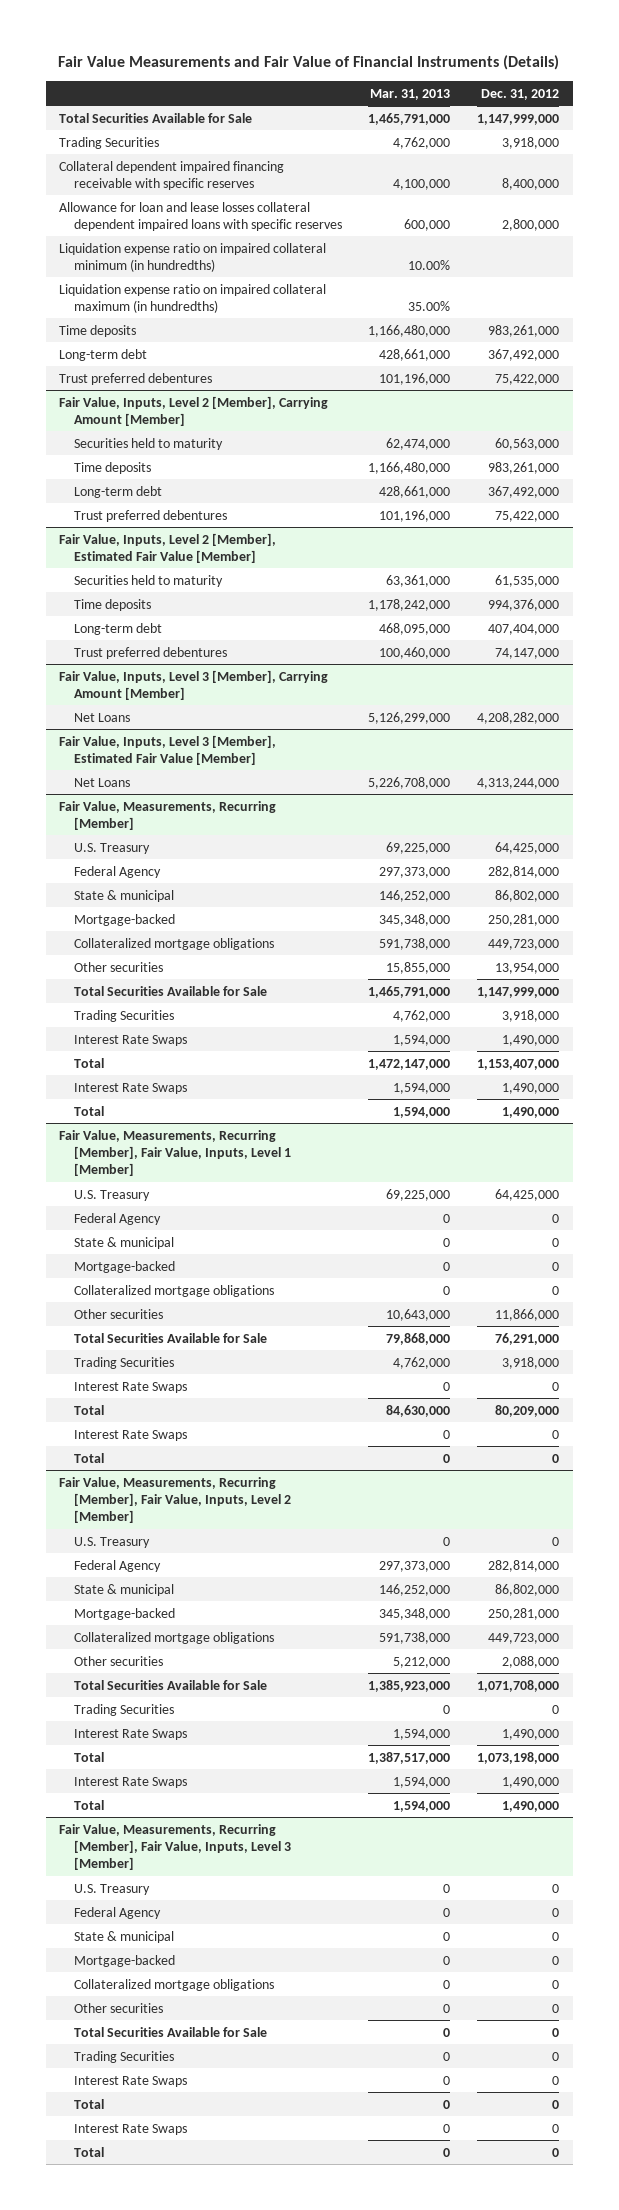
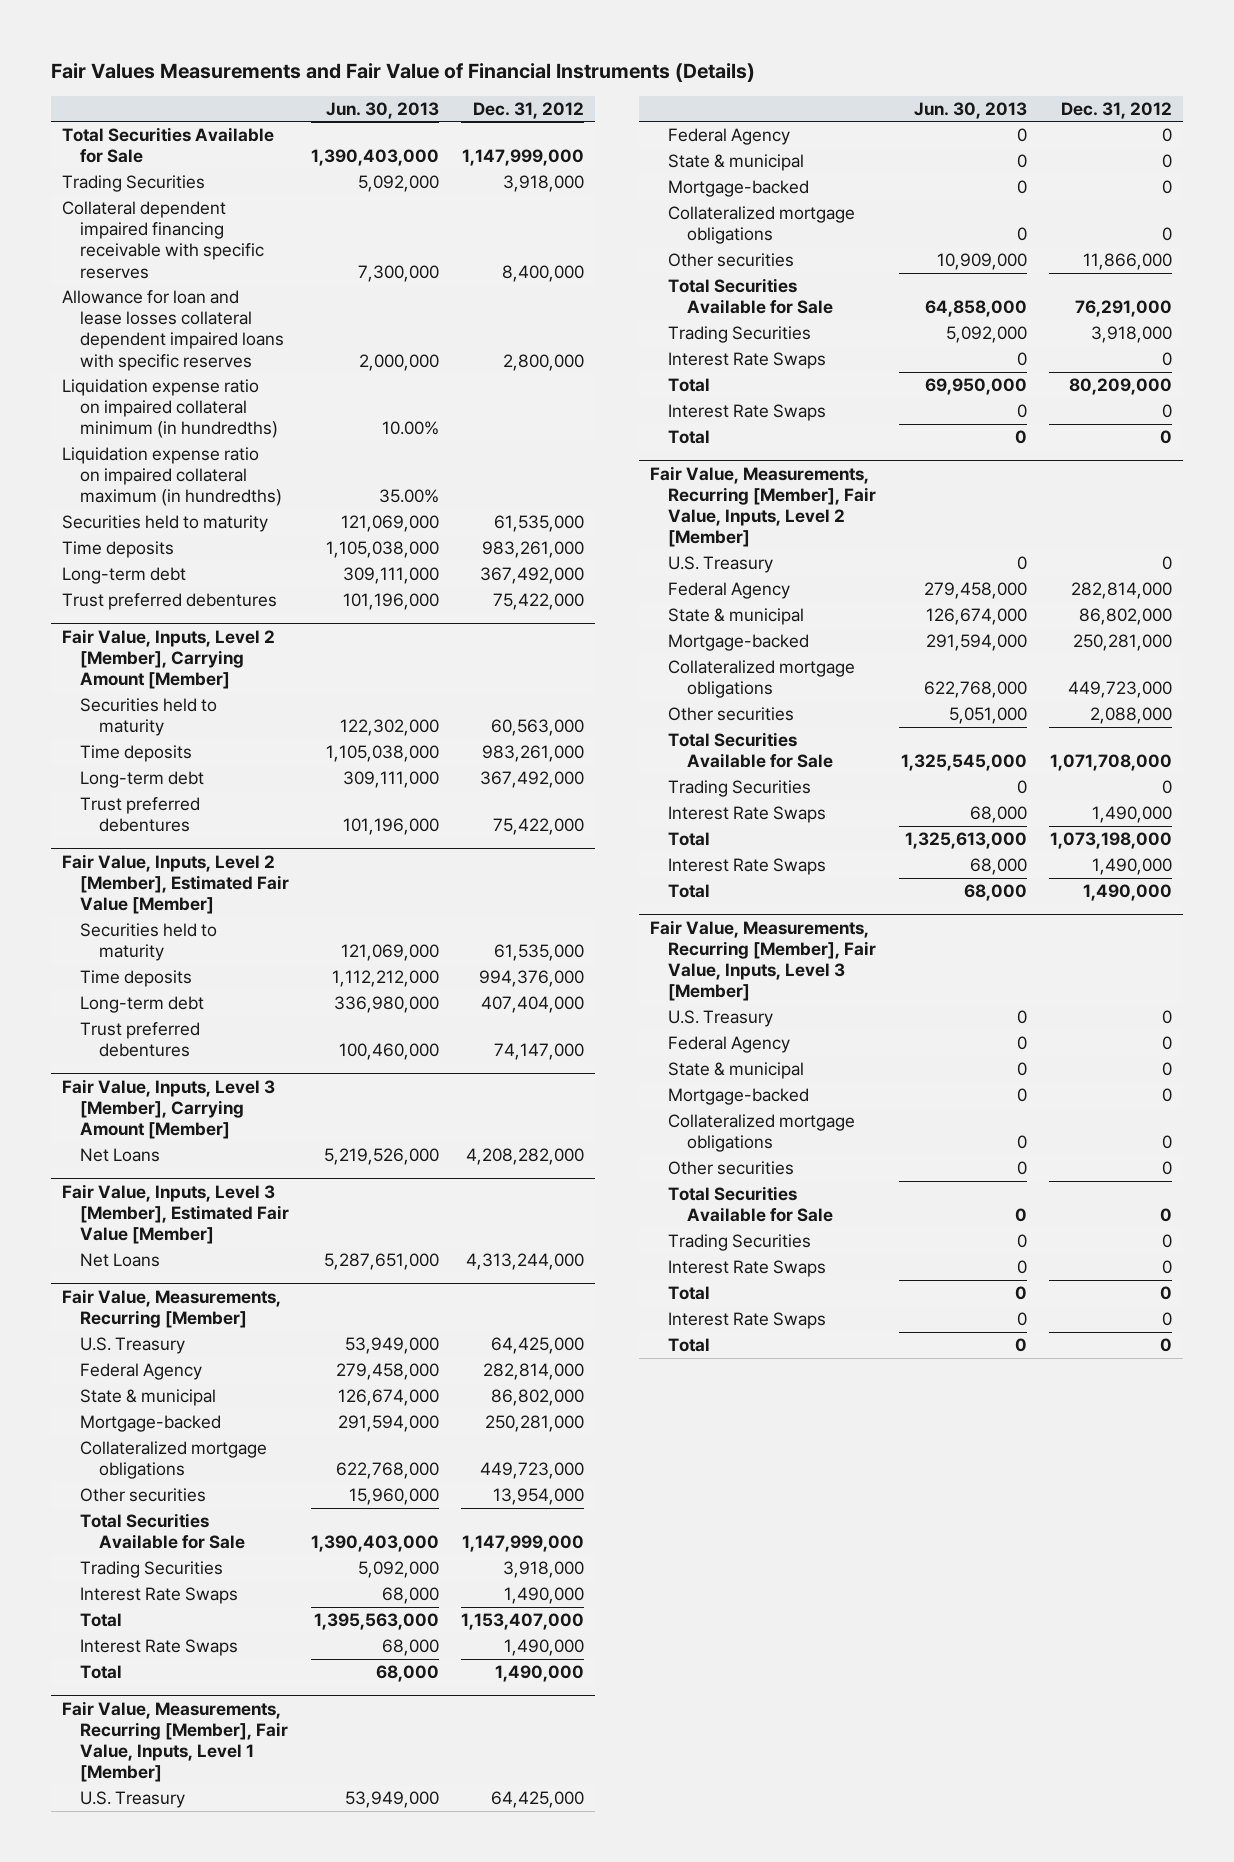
- Fair Value Measurements and Fair Value of Financial Instruments (Details)
+ Fair Values Measurements and Fair Value of Financial Instruments (Details)
- | Mar. 31, 2013 | Dec. 31, 2012
+ | Jun. 30, 2013 | Dec. 31, 2012
+ Securities held to maturity | 121,069,000 | 61,535,000

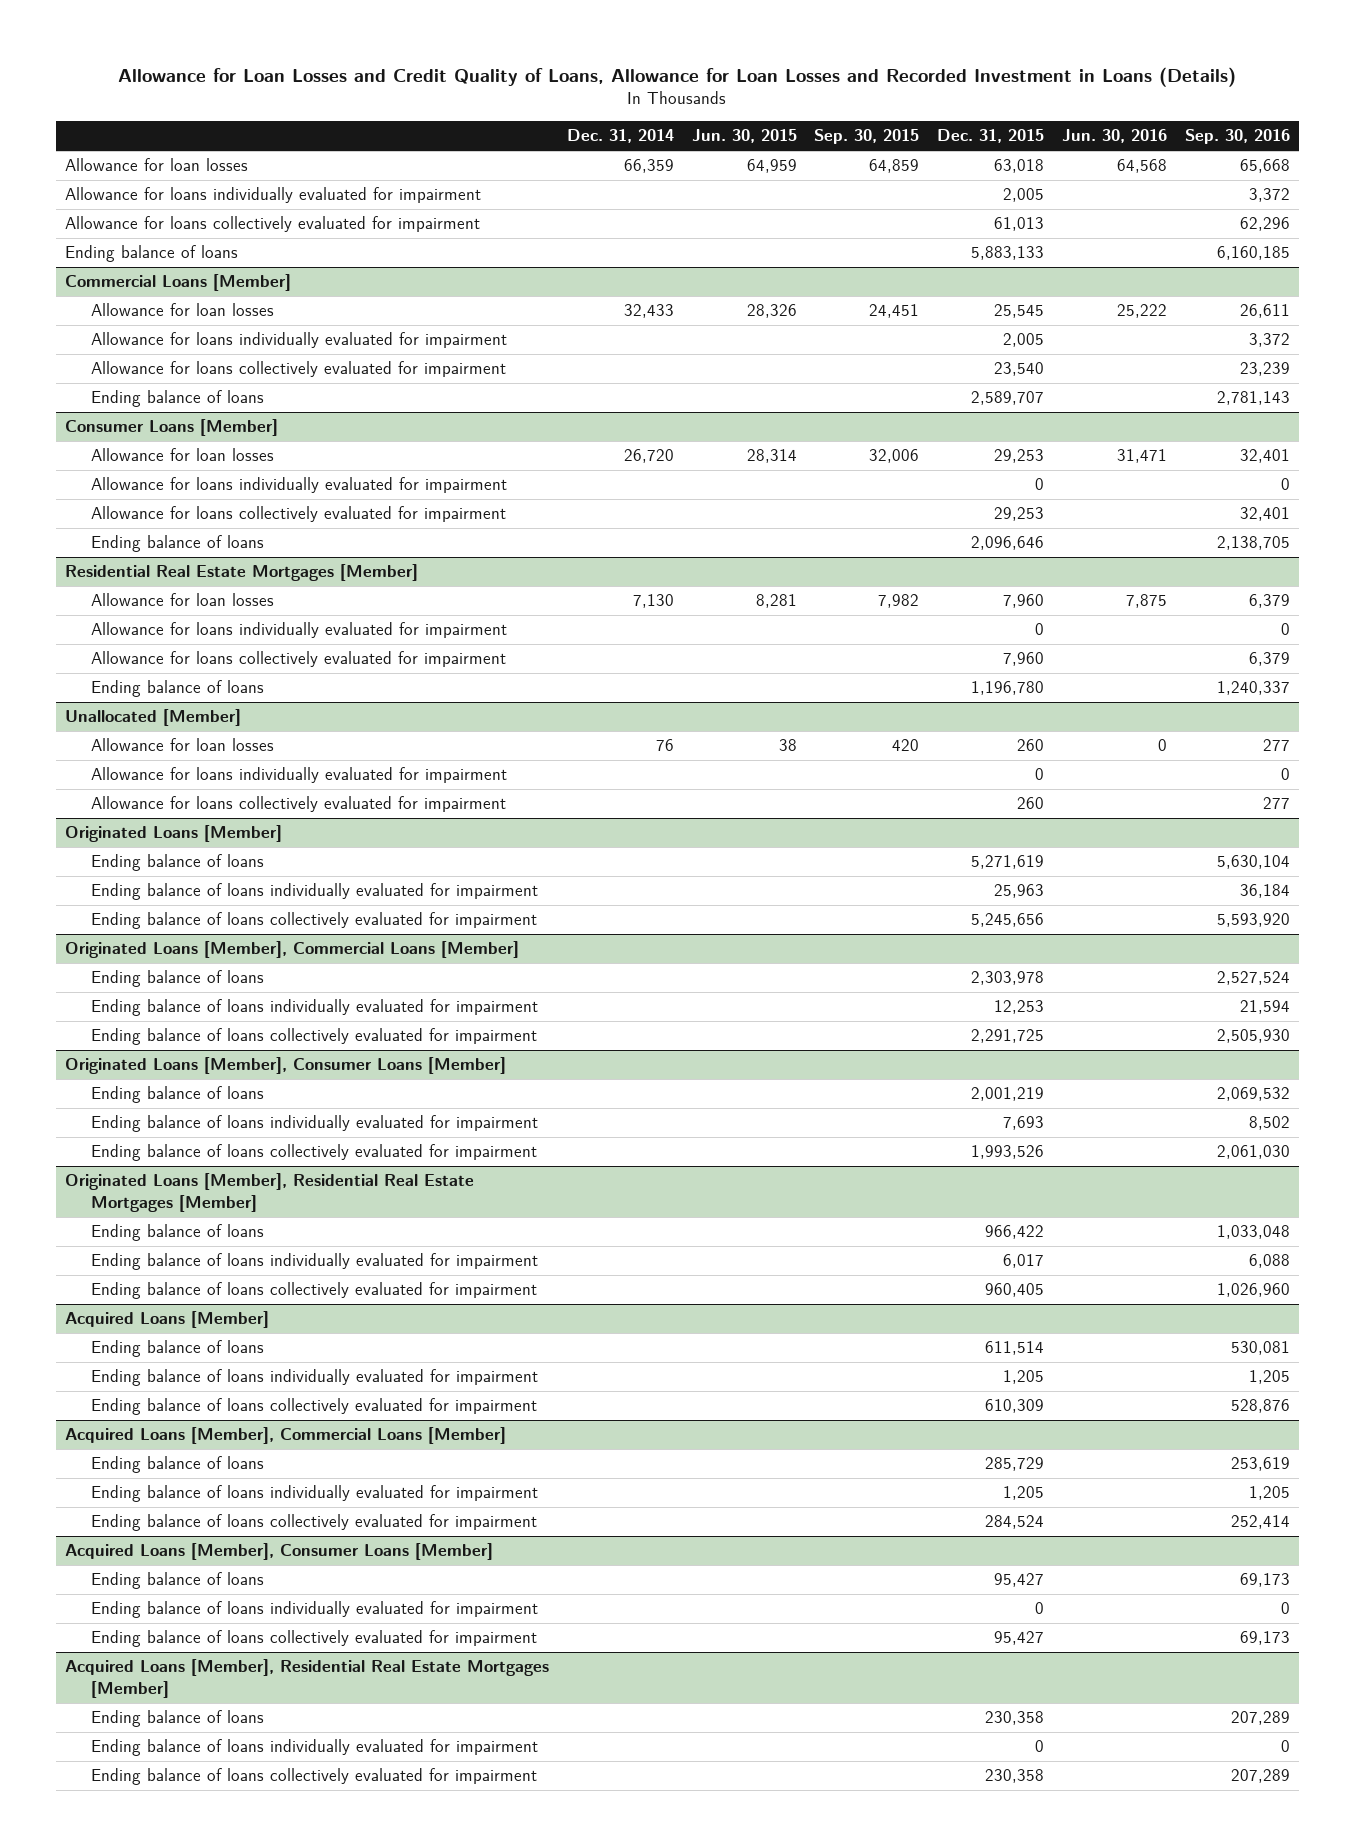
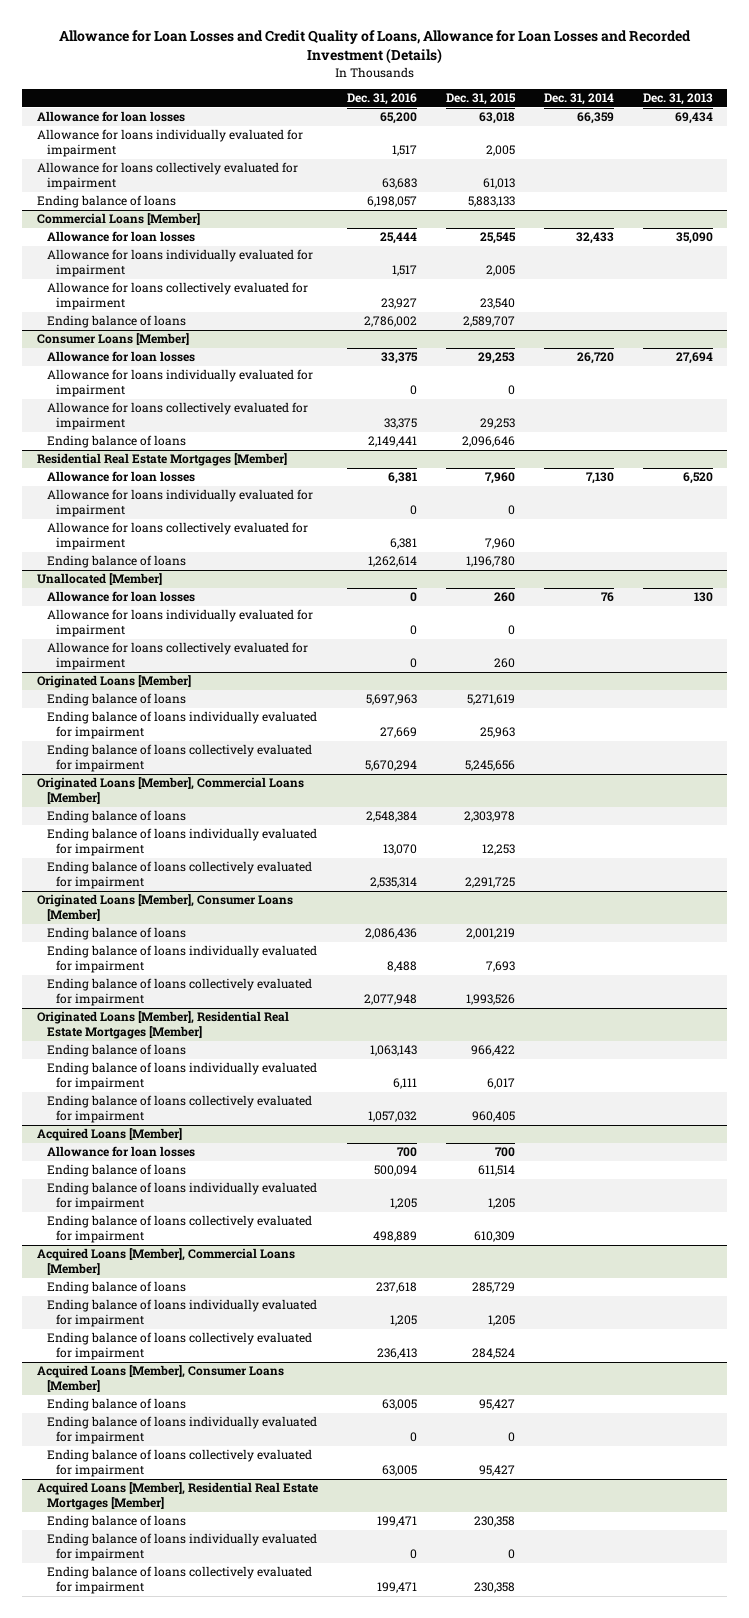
- Allowance for Loan Losses and Credit Quality of Loans, Allowance for Loan Losses and Recorded Investment in Loans (Details)
+ Allowance for Loan Losses and Credit Quality of Loans, Allowance for Loan Losses and Recorded Investment (Details)
- | Dec. 31, 2014 | Jun. 30, 2015 | Sep. 30, 2015 | Dec. 31, 2015 | Jun. 30, 2016 | Sep. 30, 2016
+ | Dec. 31, 2016 | Dec. 31, 2015 | Dec. 31, 2014 | Dec. 31, 2013
@ Acquired Loans [Member]
+ Allowance for loan losses | 700 | 700 | |

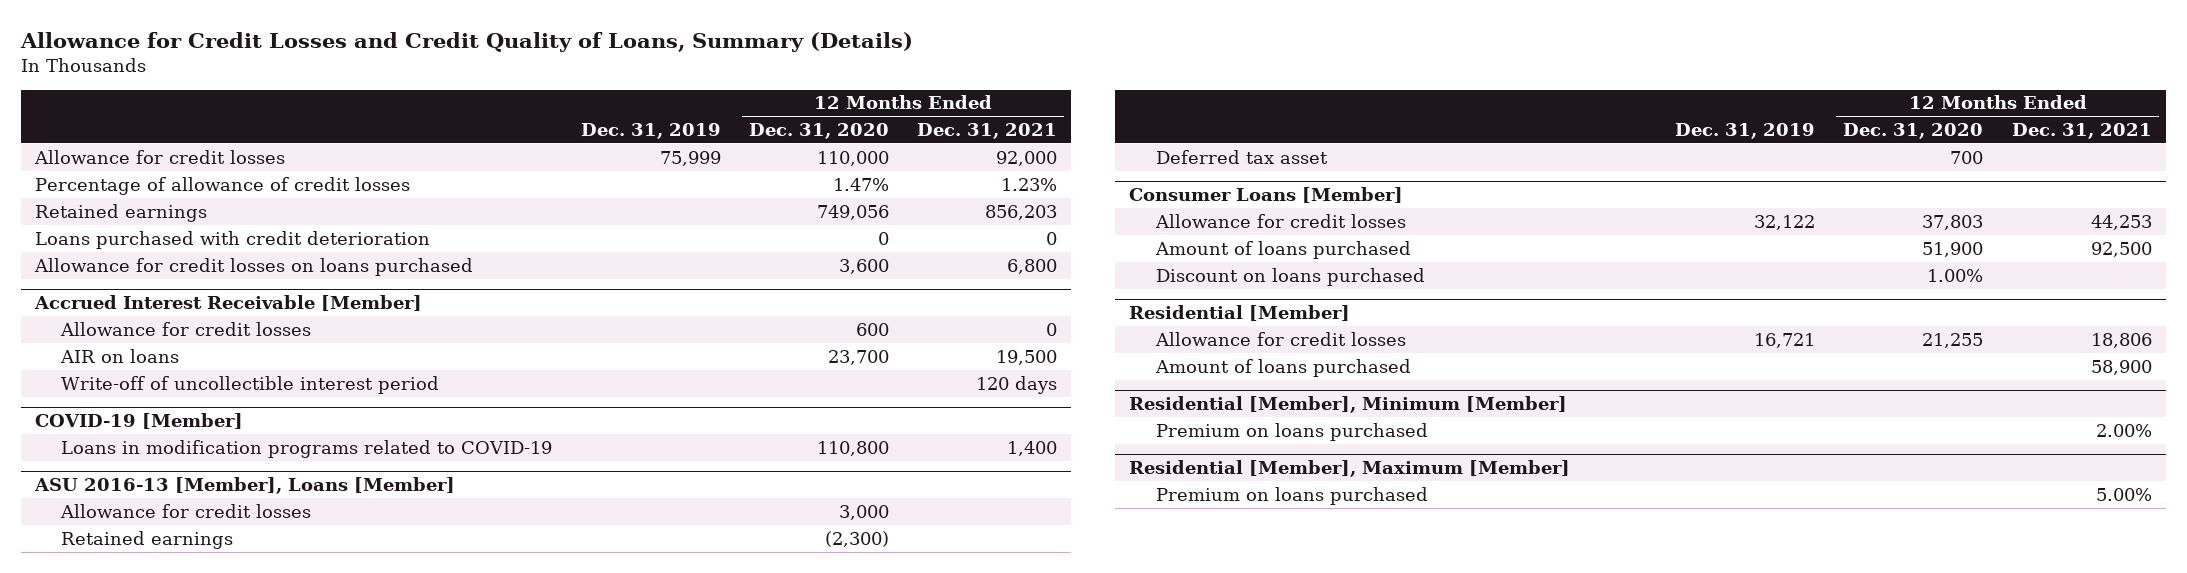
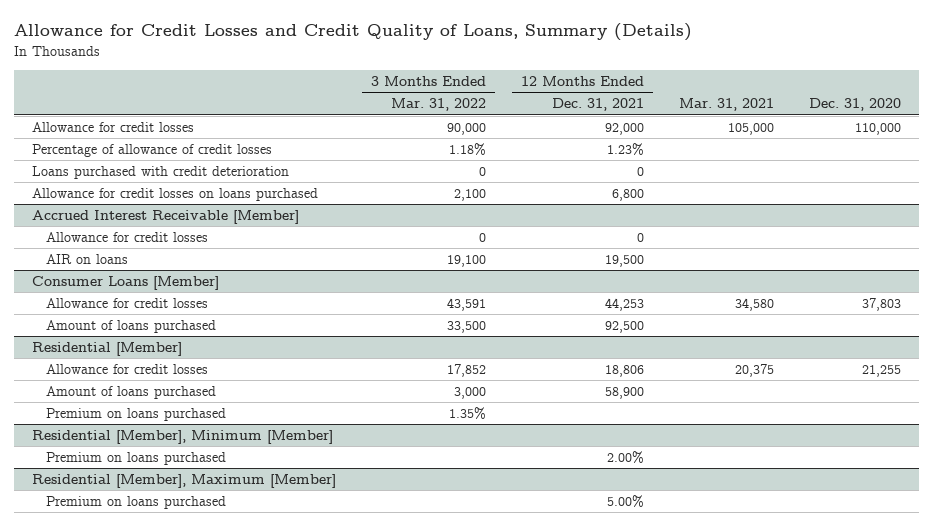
- | Dec. 31, 2019 | 12 Months Ended Dec. 31, 2020 | 12 Months Ended Dec. 31, 2021
+ | 3 Months Ended Mar. 31, 2022 | 12 Months Ended Dec. 31, 2021 | Mar. 31, 2021 | Dec. 31, 2020
- Retained earnings | | 749,056 | 856,203
@ Accrued Interest Receivable [Member]
- Write-off of uncollectible interest period | | | 120 days
- COVID-19 [Member]
- Loans in modification programs related to COVID-19 | | 110,800 | 1,400
- ASU 2016-13 [Member], Loans [Member]
- Allowance for credit losses | | 3,000 |
- Retained earnings | | (2,300) |
- Deferred tax asset | | 700 |
@ Consumer Loans [Member]
- Discount on loans purchased | | 1.00% |
@ Residential [Member]
+ Premium on loans purchased | 1.35% | | |

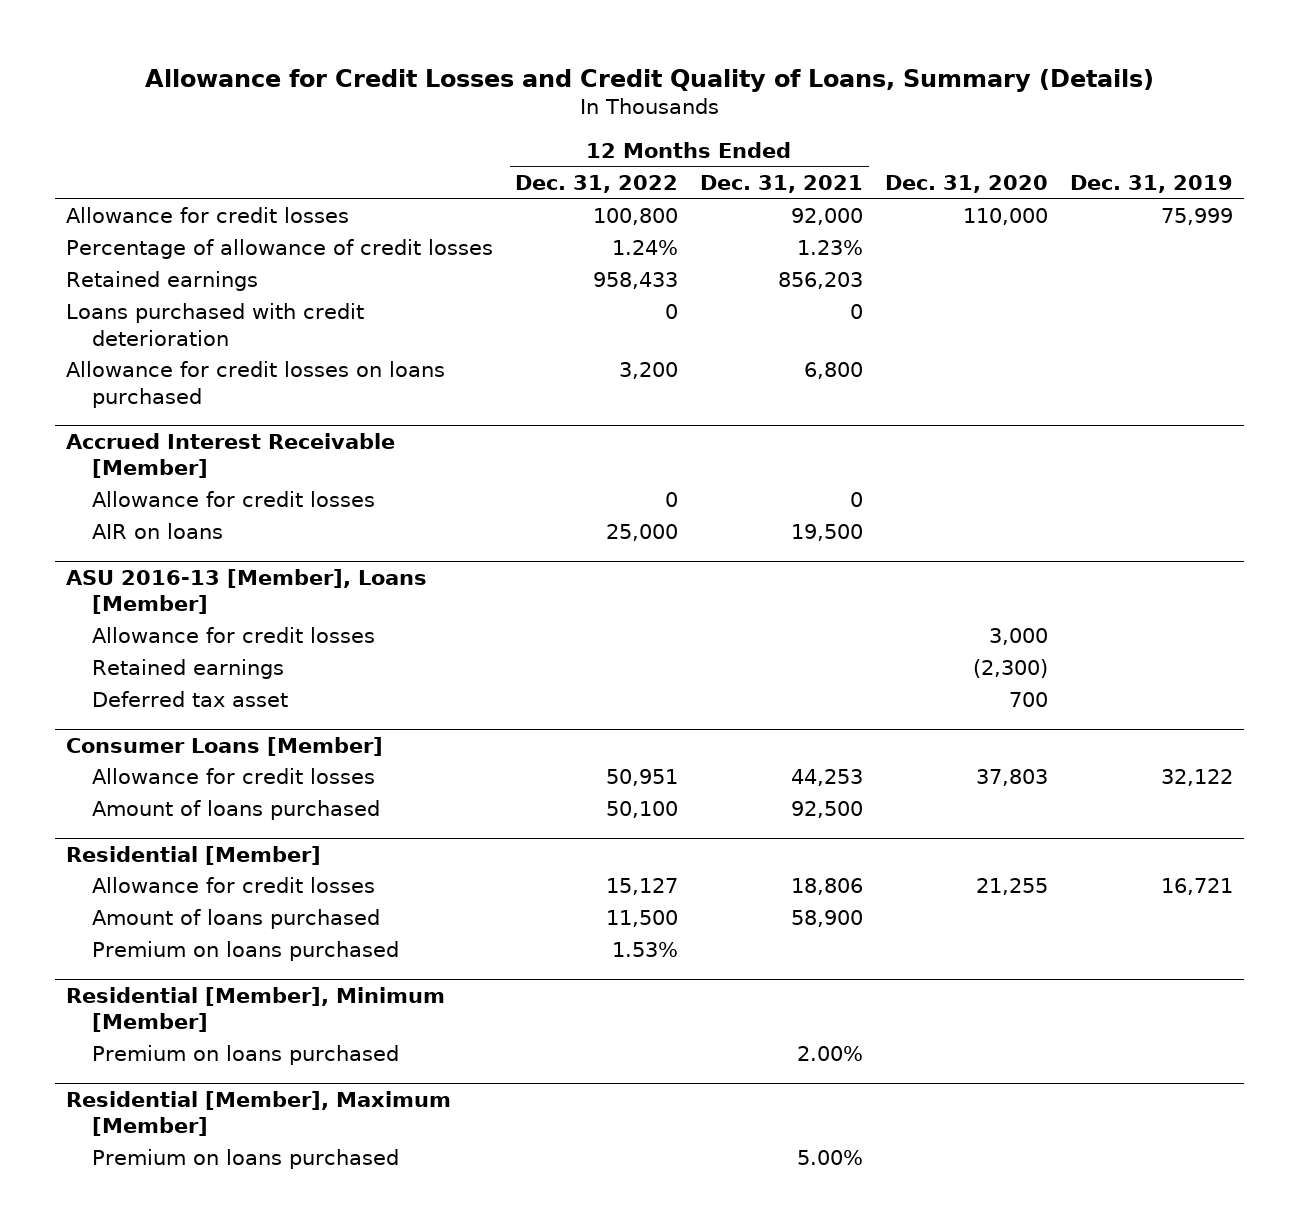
- | 3 Months Ended Mar. 31, 2022 | 12 Months Ended Dec. 31, 2021 | Mar. 31, 2021 | Dec. 31, 2020
+ | 12 Months Ended Dec. 31, 2022 | 12 Months Ended Dec. 31, 2021 | Dec. 31, 2020 | Dec. 31, 2019
+ Retained earnings | 958,433 | 856,203 | |
+ ASU 2016-13 [Member], Loans [Member]
+ Allowance for credit losses | | | 3,000 |
+ Retained earnings | | | (2,300) |
+ Deferred tax asset | | | 700 |

